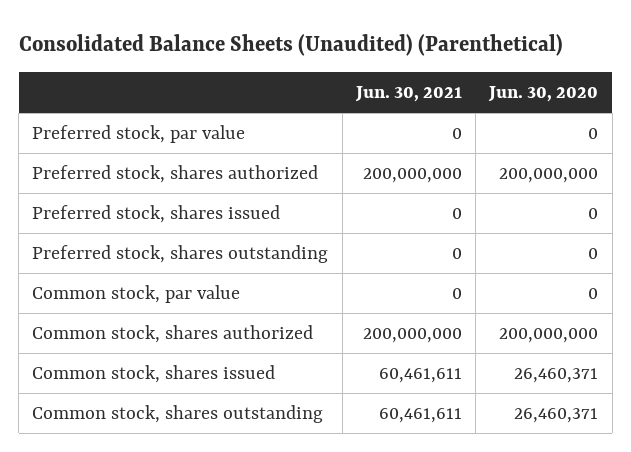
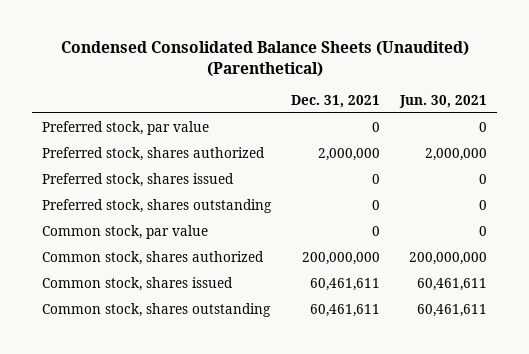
- Consolidated Balance Sheets (Unaudited) (Parenthetical)
+ Condensed Consolidated Balance Sheets (Unaudited) (Parenthetical)
- | Jun. 30, 2021 | Jun. 30, 2020
+ | Dec. 31, 2021 | Jun. 30, 2021
- Preferred stock, shares authorized | 200,000,000 | 200,000,000
+ Preferred stock, shares authorized | 2,000,000 | 2,000,000

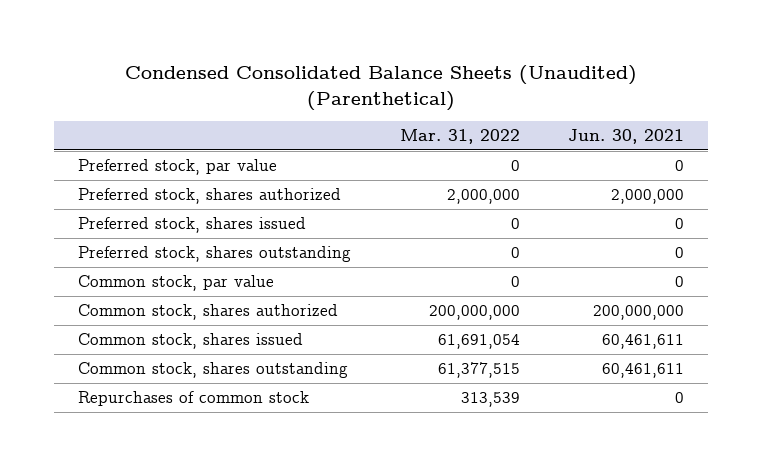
- | Dec. 31, 2021 | Jun. 30, 2021
+ | Mar. 31, 2022 | Jun. 30, 2021
+ Repurchases of common stock | 313,539 | 0

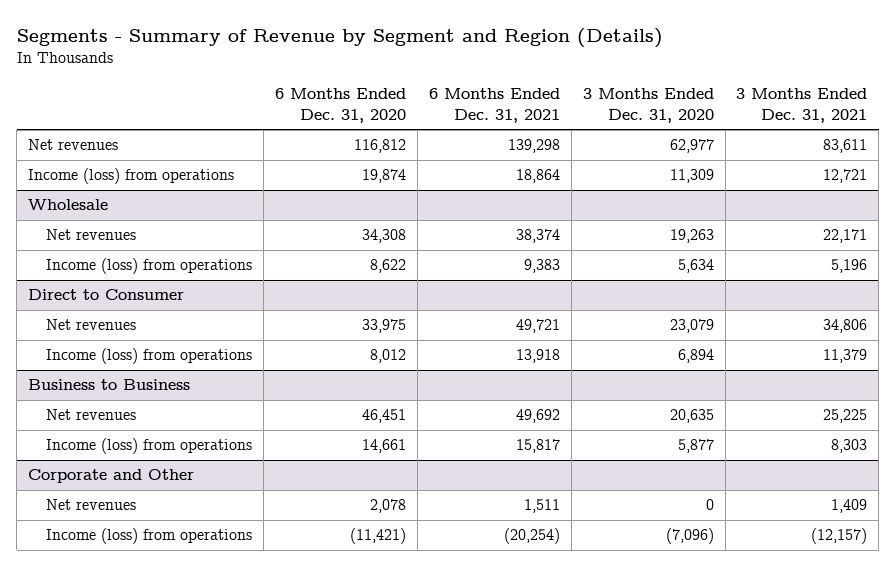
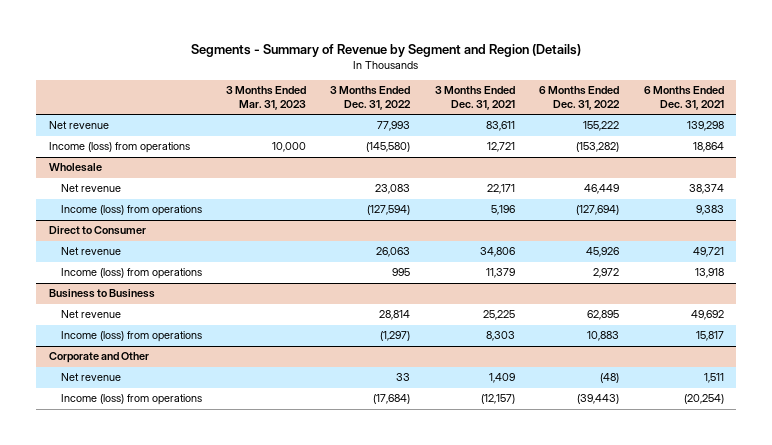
- | 6 Months Ended Dec. 31, 2020 | 6 Months Ended Dec. 31, 2021 | 3 Months Ended Dec. 31, 2020 | 3 Months Ended Dec. 31, 2021
+ | 3 Months Ended Mar. 31, 2023 | 3 Months Ended Dec. 31, 2022 | 3 Months Ended Dec. 31, 2021 | 6 Months Ended Dec. 31, 2022 | 6 Months Ended Dec. 31, 2021
- Net revenues | 116,812 | 139,298 | 62,977 | 83,611
+ Net revenue | | 77,993 | 83,611 | 155,222 | 139,298
@ Wholesale
- Net revenues | 34,308 | 38,374 | 19,263 | 22,171
+ Net revenue | | 23,083 | 22,171 | 46,449 | 38,374
@ Direct to Consumer
- Net revenues | 33,975 | 49,721 | 23,079 | 34,806
+ Net revenue | | 26,063 | 34,806 | 45,926 | 49,721
@ Business to Business
- Net revenues | 46,451 | 49,692 | 20,635 | 25,225
+ Net revenue | | 28,814 | 25,225 | 62,895 | 49,692
@ Corporate and Other
- Net revenues | 2,078 | 1,511 | 0 | 1,409
+ Net revenue | | 33 | 1,409 | (48) | 1,511

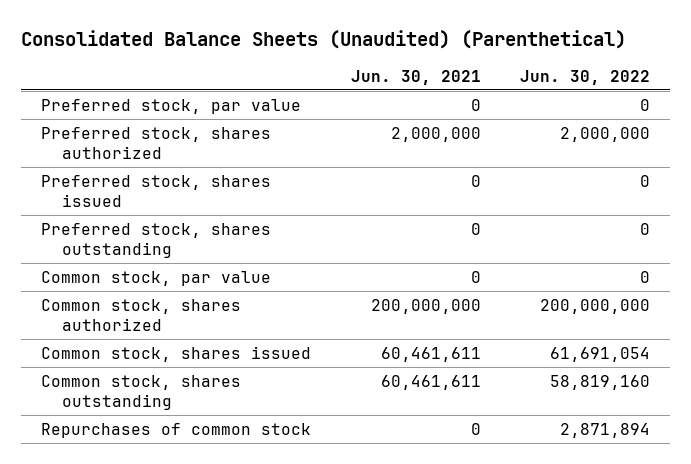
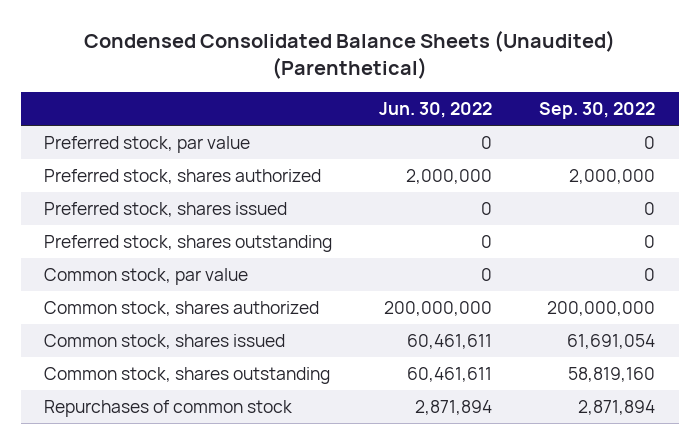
- Consolidated Balance Sheets (Unaudited) (Parenthetical)
+ Condensed Consolidated Balance Sheets (Unaudited) (Parenthetical)
- | Jun. 30, 2021 | Jun. 30, 2022
+ | Jun. 30, 2022 | Sep. 30, 2022
- Common stock, shares issued | 60,461,611 | 61,691,054
- Common stock, shares outstanding | 60,461,611 | 58,819,160
+ Common stock, shares issued | 60,461,611 | 61,691,054
+ Common stock, shares outstanding | 60,461,611 | 58,819,160

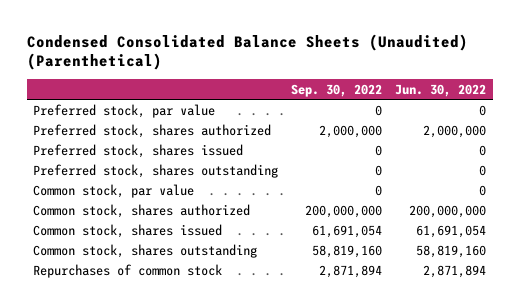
- | Jun. 30, 2022 | Sep. 30, 2022
+ | Sep. 30, 2022 | Jun. 30, 2022
- Common stock, shares issued | 60,461,611 | 61,691,054
- Common stock, shares outstanding | 60,461,611 | 58,819,160
+ Common stock, shares issued | 61,691,054 | 61,691,054
+ Common stock, shares outstanding | 58,819,160 | 58,819,160

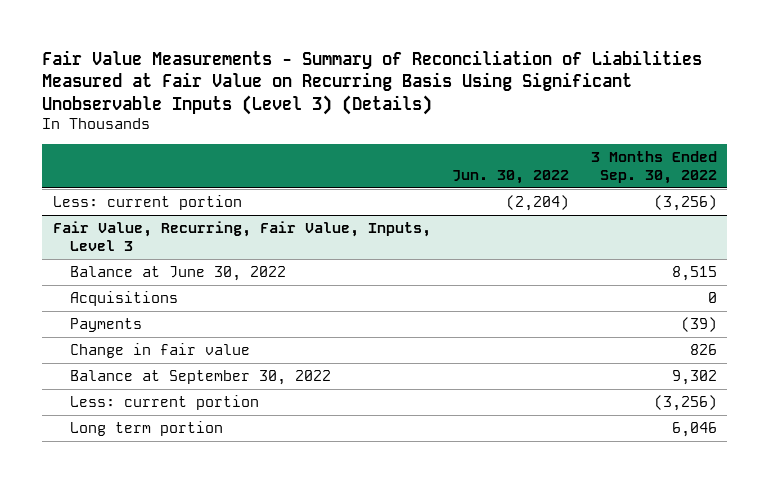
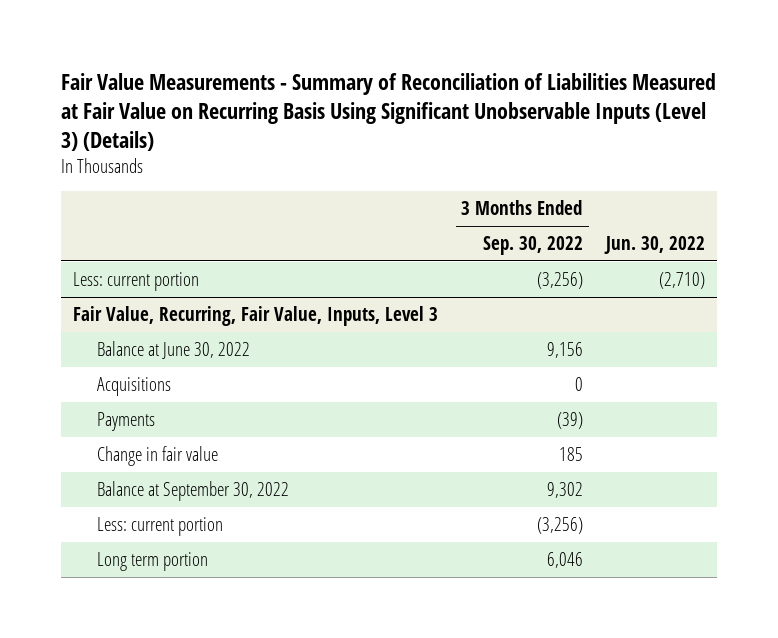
- | Jun. 30, 2022 | 3 Months Ended Sep. 30, 2022
+ | 3 Months Ended Sep. 30, 2022 | Jun. 30, 2022
- Less: current portion | (2,204) | (3,256)
+ Less: current portion | (3,256) | (2,710)
@ Fair Value, Recurring, Fair Value, Inputs, Level 3
- Balance at June 30, 2022 | | 8,515
+ Balance at June 30, 2022 | 9,156 |
- Change in fair value | | 826
+ Change in fair value | 185 |

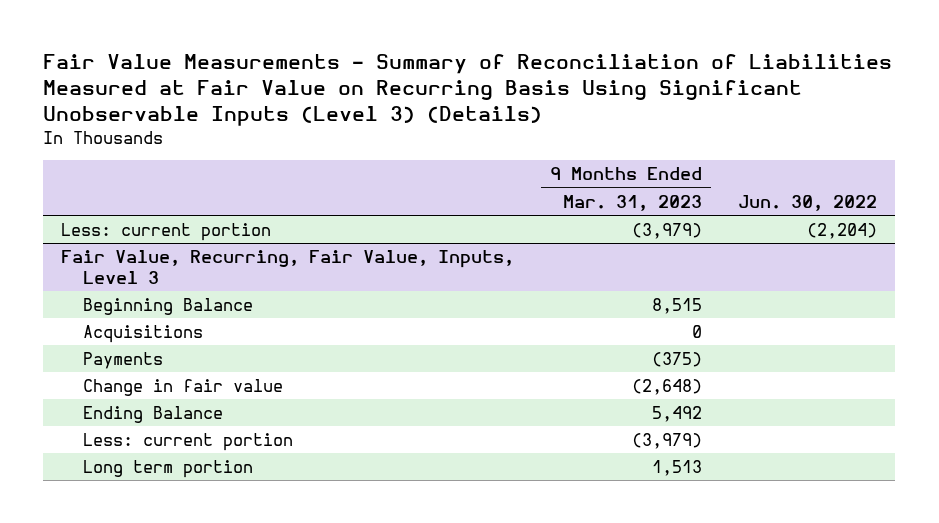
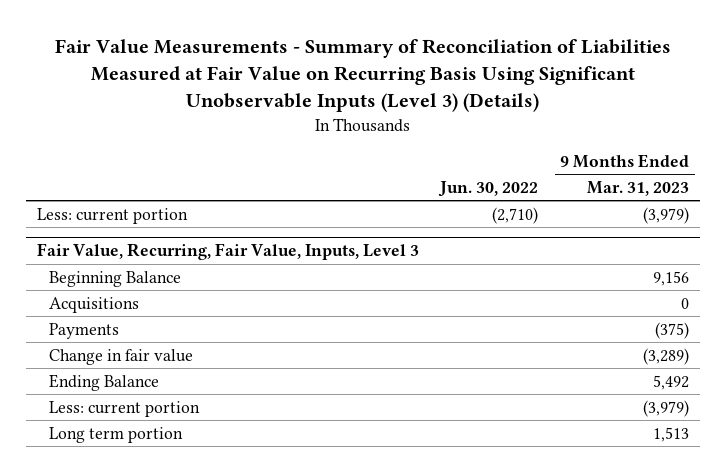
- | 9 Months Ended Mar. 31, 2023 | Jun. 30, 2022
+ | Jun. 30, 2022 | 9 Months Ended Mar. 31, 2023
- Less: current portion | (3,979) | (2,204)
+ Less: current portion | (2,710) | (3,979)
@ Fair Value, Recurring, Fair Value, Inputs, Level 3
- Beginning Balance | 8,515 |
+ Beginning Balance | | 9,156
- Change in fair value | (2,648) |
+ Change in fair value | | (3,289)

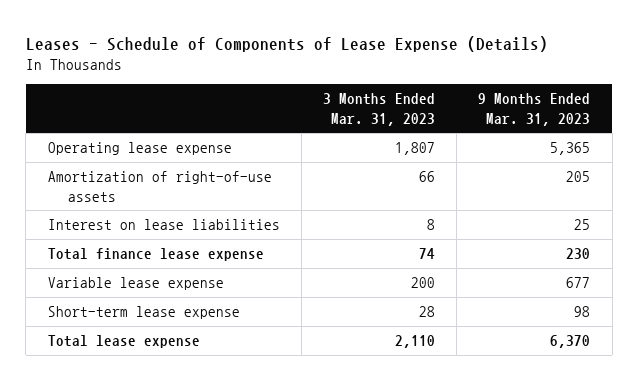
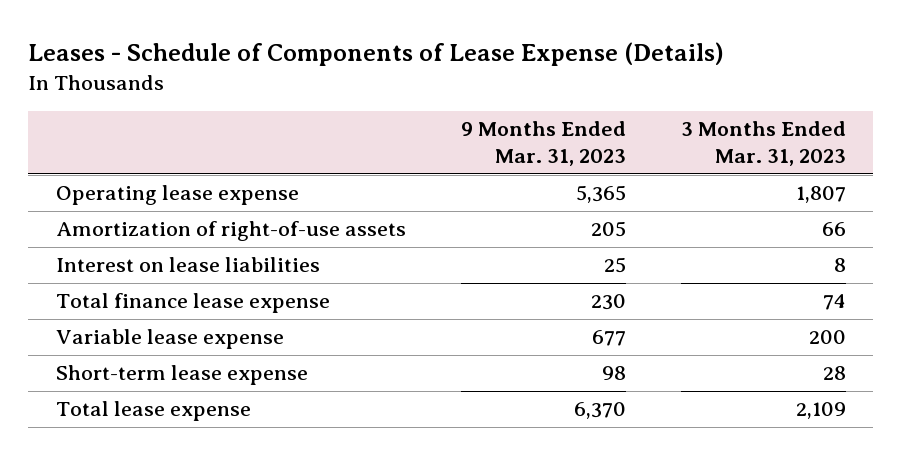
- | 3 Months Ended Mar. 31, 2023 | 9 Months Ended Mar. 31, 2023
+ | 9 Months Ended Mar. 31, 2023 | 3 Months Ended Mar. 31, 2023
- Total lease expense | 2,110 | 6,370
+ Total lease expense | 6,370 | 2,109

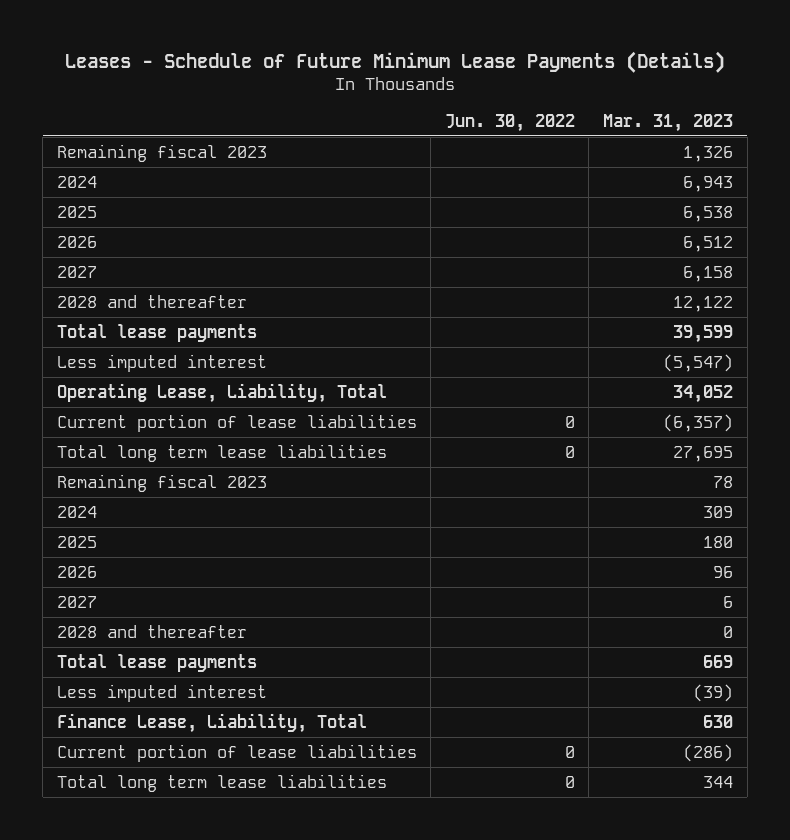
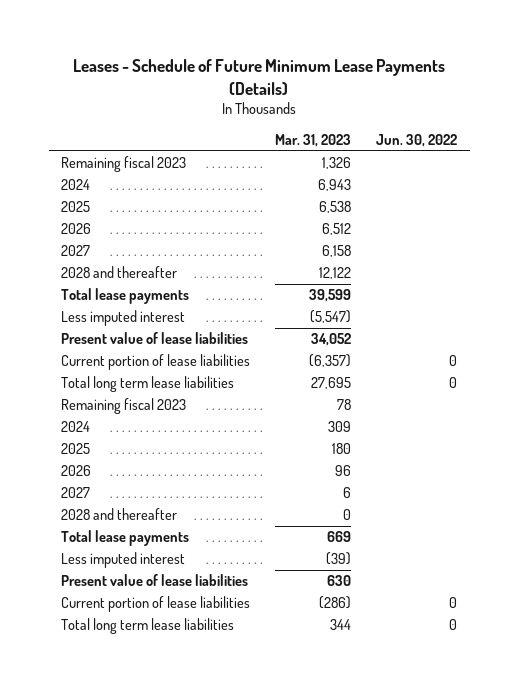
- | Jun. 30, 2022 | Mar. 31, 2023
+ | Mar. 31, 2023 | Jun. 30, 2022
- Operating Lease, Liability, Total | | 34,052
+ Present value of lease liabilities | 34,052 |
- Finance Lease, Liability, Total | | 630
+ Present value of lease liabilities | 630 |

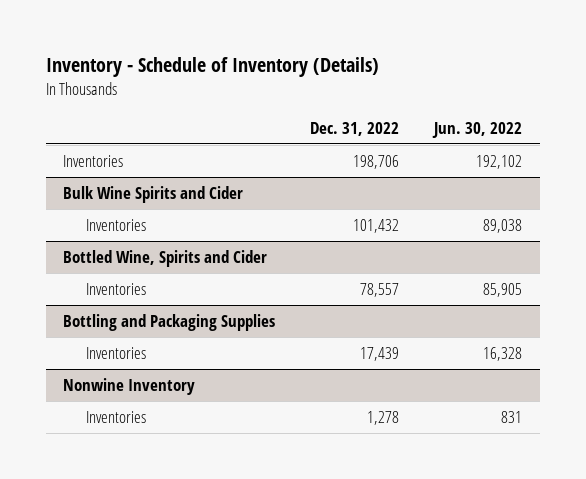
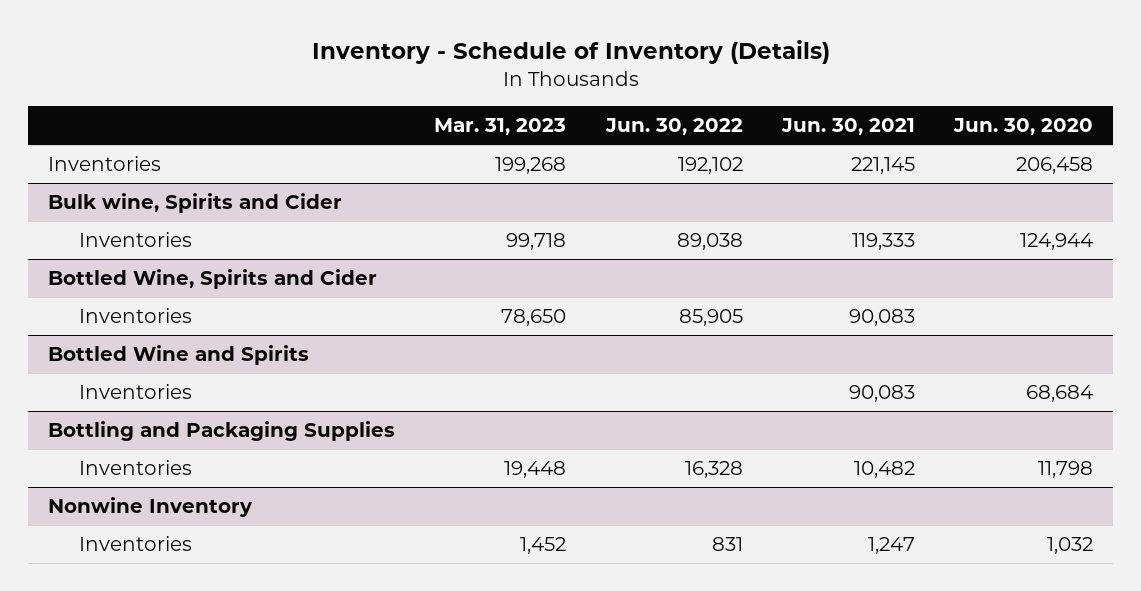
- | Dec. 31, 2022 | Jun. 30, 2022
+ | Mar. 31, 2023 | Jun. 30, 2022 | Jun. 30, 2021 | Jun. 30, 2020
- Bulk Wine Spirits and Cider
+ Bulk wine, Spirits and Cider
+ Bottled Wine and Spirits
+ Inventories | | | 90,083 | 68,684

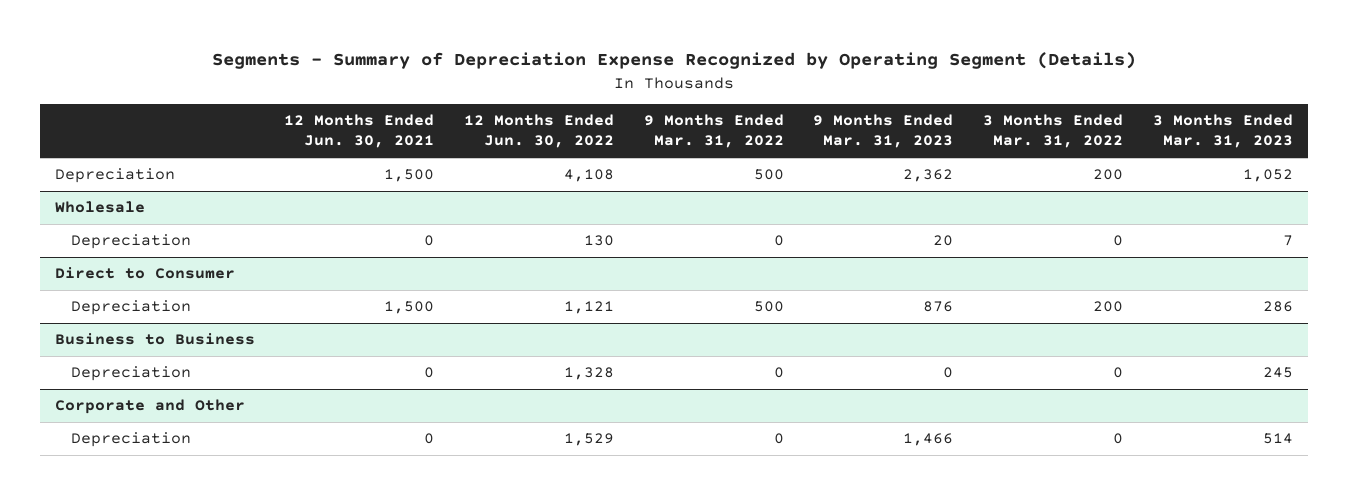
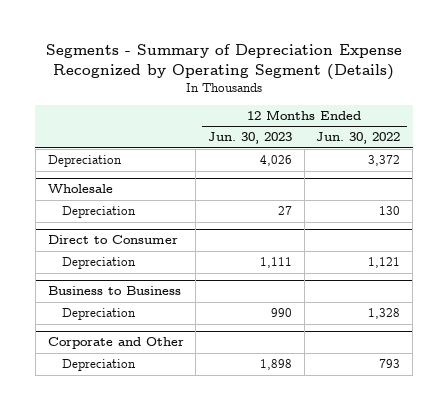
- | 12 Months Ended Jun. 30, 2021 | 12 Months Ended Jun. 30, 2022 | 9 Months Ended Mar. 31, 2022 | 9 Months Ended Mar. 31, 2023 | 3 Months Ended Mar. 31, 2022 | 3 Months Ended Mar. 31, 2023
+ | 12 Months Ended Jun. 30, 2023 | 12 Months Ended Jun. 30, 2022
- Depreciation | 1,500 | 4,108 | 500 | 2,362 | 200 | 1,052
+ Depreciation | 4,026 | 3,372
@ Corporate and Other
- Depreciation | 0 | 1,529 | 0 | 1,466 | 0 | 514
+ Depreciation | 1,898 | 793

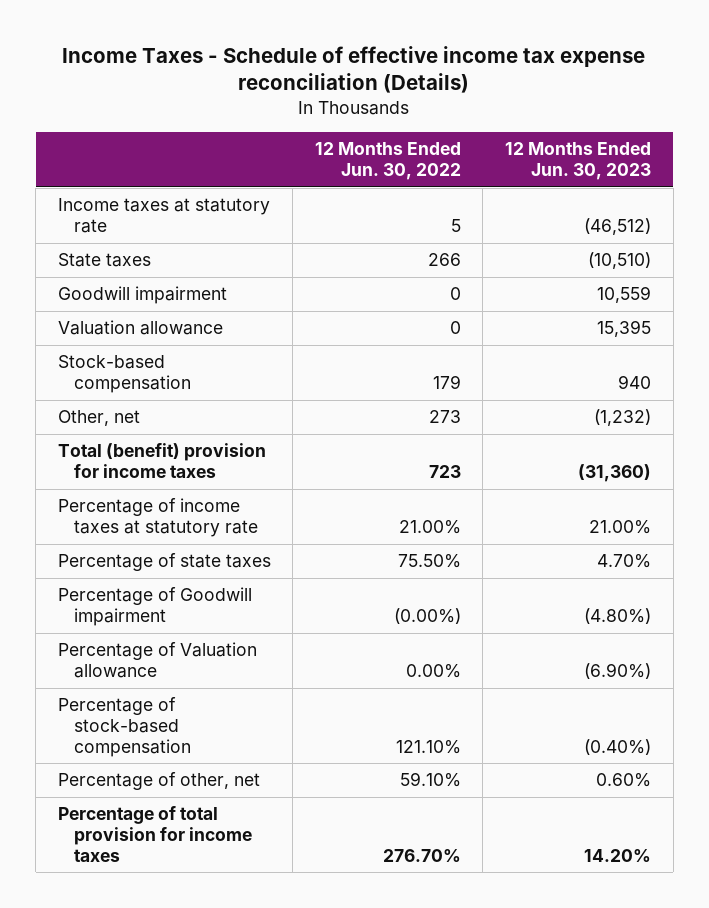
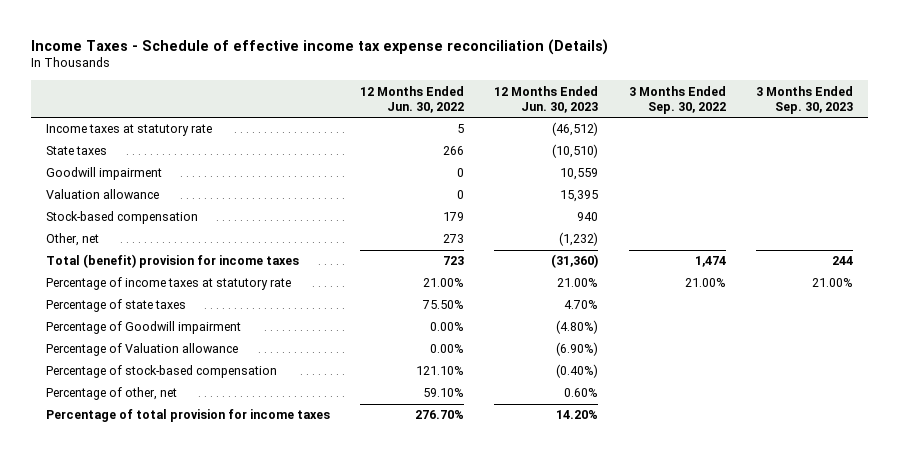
- | 12 Months Ended Jun. 30, 2022 | 12 Months Ended Jun. 30, 2023
+ | 12 Months Ended Jun. 30, 2022 | 12 Months Ended Jun. 30, 2023 | 3 Months Ended Sep. 30, 2022 | 3 Months Ended Sep. 30, 2023
- Percentage of Goodwill impairment | (0.00%) | (4.80%)
+ Percentage of Goodwill impairment | 0.00% | (4.80%) | |

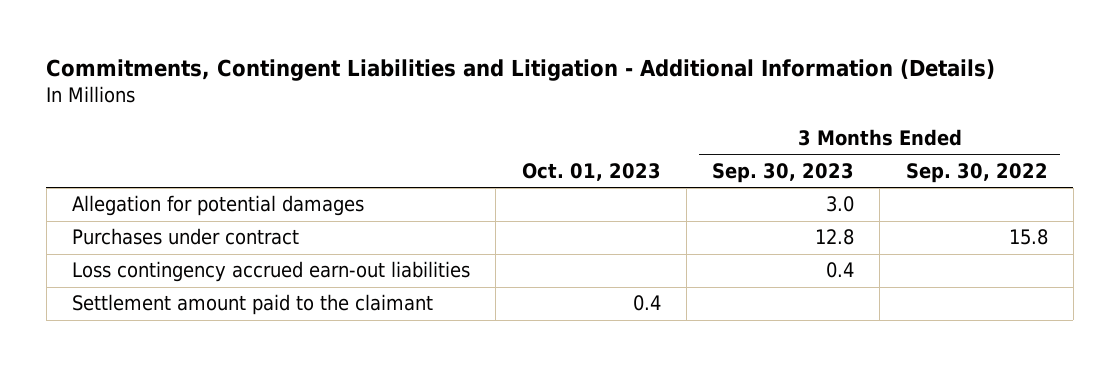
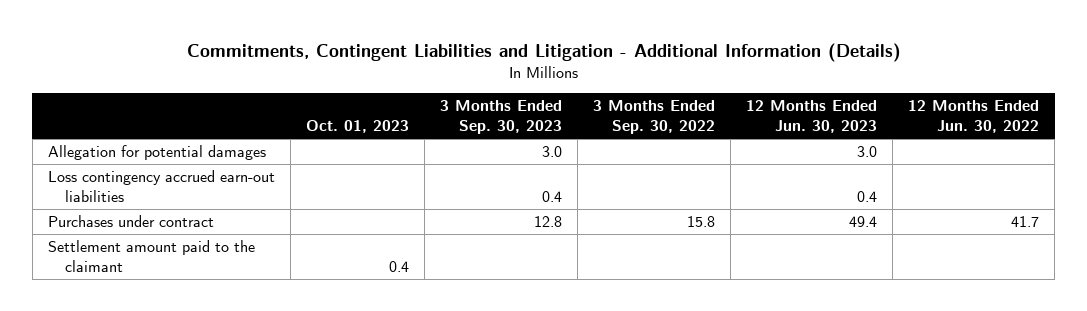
- | Oct. 01, 2023 | 3 Months Ended Sep. 30, 2023 | 3 Months Ended Sep. 30, 2022
+ | Oct. 01, 2023 | 3 Months Ended Sep. 30, 2023 | 3 Months Ended Sep. 30, 2022 | 12 Months Ended Jun. 30, 2023 | 12 Months Ended Jun. 30, 2022
moved down: Purchases under contract | | 12.8 | 15.8 | 49.4 | 41.7

